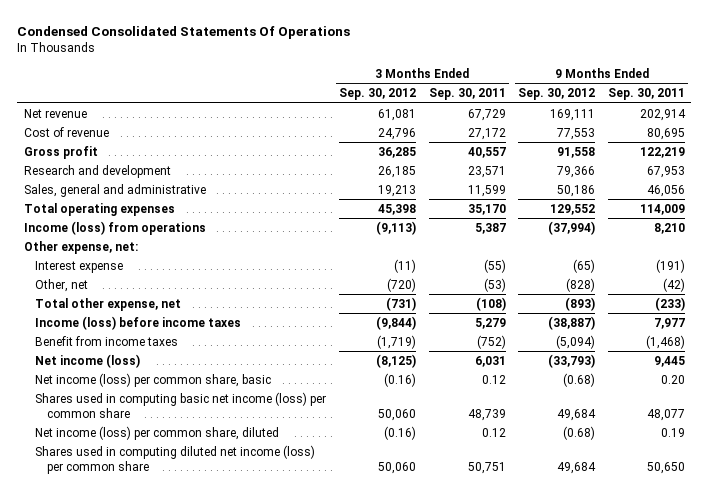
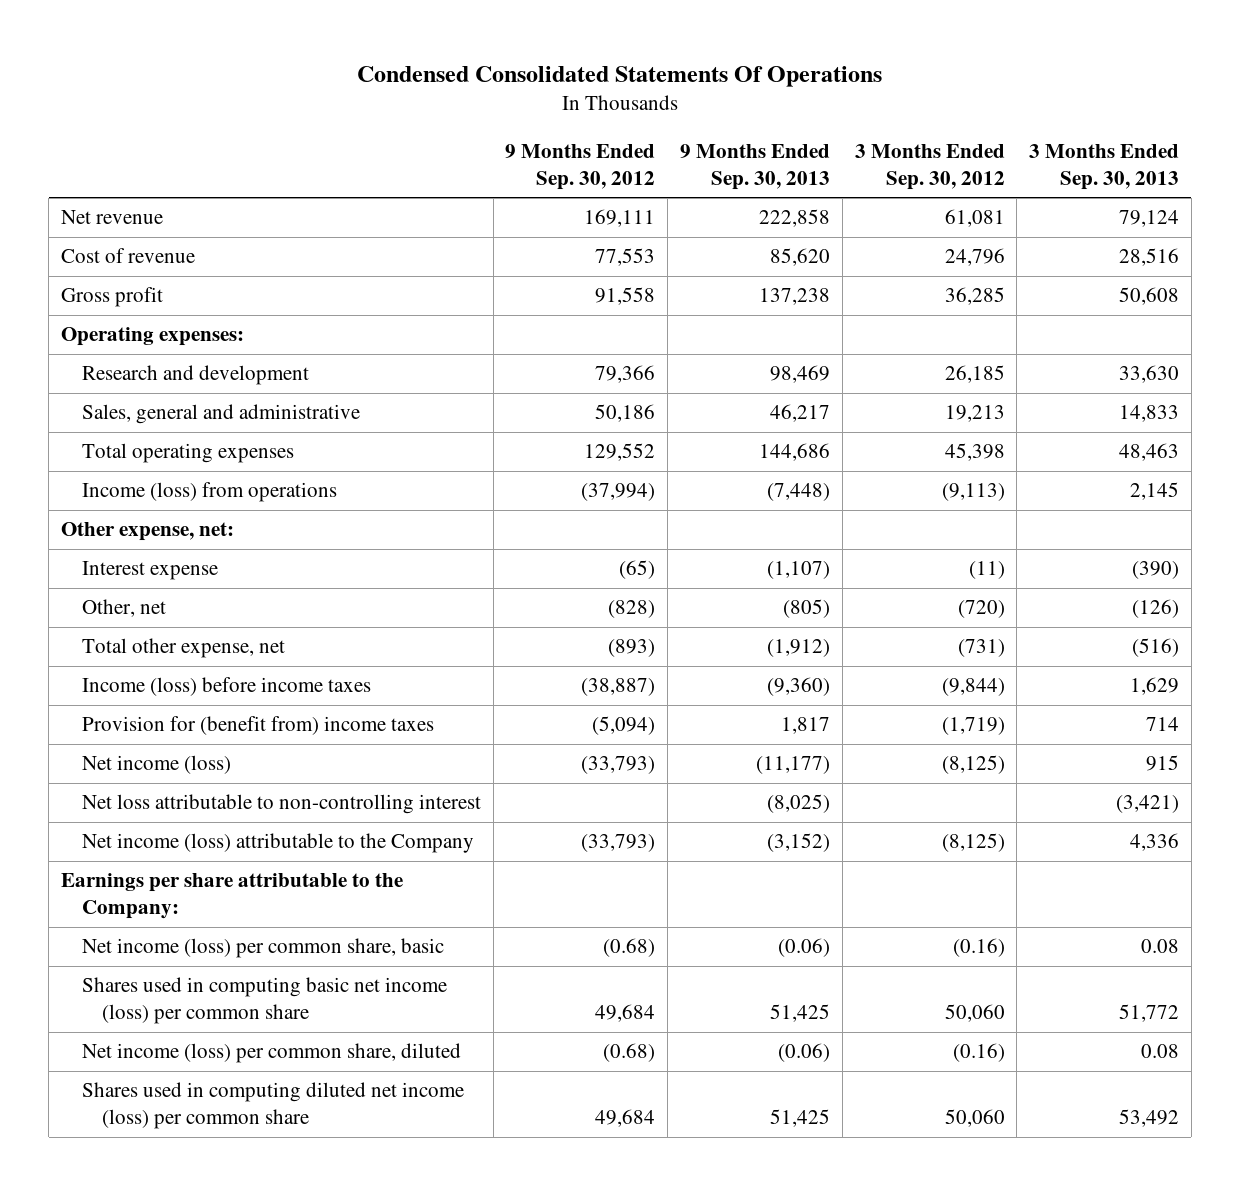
- | 3 Months Ended Sep. 30, 2012 | 3 Months Ended Sep. 30, 2011 | 9 Months Ended Sep. 30, 2012 | 9 Months Ended Sep. 30, 2011
+ | 9 Months Ended Sep. 30, 2012 | 9 Months Ended Sep. 30, 2013 | 3 Months Ended Sep. 30, 2012 | 3 Months Ended Sep. 30, 2013
+ Operating expenses:
- Benefit from income taxes | (1,719) | (752) | (5,094) | (1,468)
+ Provision for (benefit from) income taxes | (5,094) | 1,817 | (1,719) | 714
+ Net loss attributable to non-controlling interest | | (8,025) | | (3,421)
+ Net income (loss) attributable to the Company | (33,793) | (3,152) | (8,125) | 4,336
+ Earnings per share attributable to the Company:

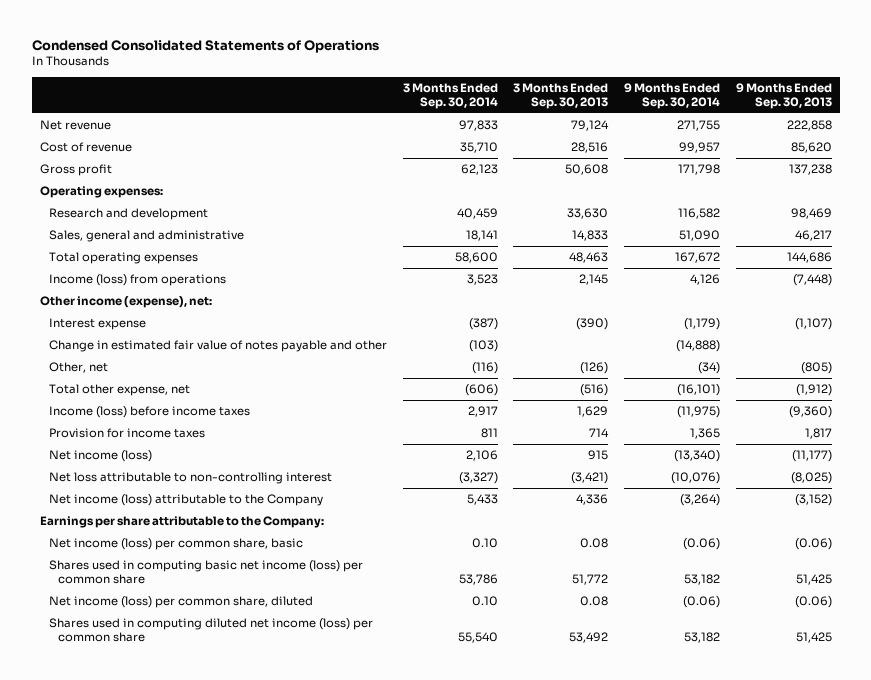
- Condensed Consolidated Statements Of Operations
+ Condensed Consolidated Statements of Operations
- | 9 Months Ended Sep. 30, 2012 | 9 Months Ended Sep. 30, 2013 | 3 Months Ended Sep. 30, 2012 | 3 Months Ended Sep. 30, 2013
+ | 3 Months Ended Sep. 30, 2014 | 3 Months Ended Sep. 30, 2013 | 9 Months Ended Sep. 30, 2014 | 9 Months Ended Sep. 30, 2013
- Other expense, net:
+ Other income (expense), net:
+ Change in estimated fair value of notes payable and other | (103) | | (14,888) |
- Provision for (benefit from) income taxes | (5,094) | 1,817 | (1,719) | 714
+ Provision for income taxes | 811 | 714 | 1,365 | 1,817

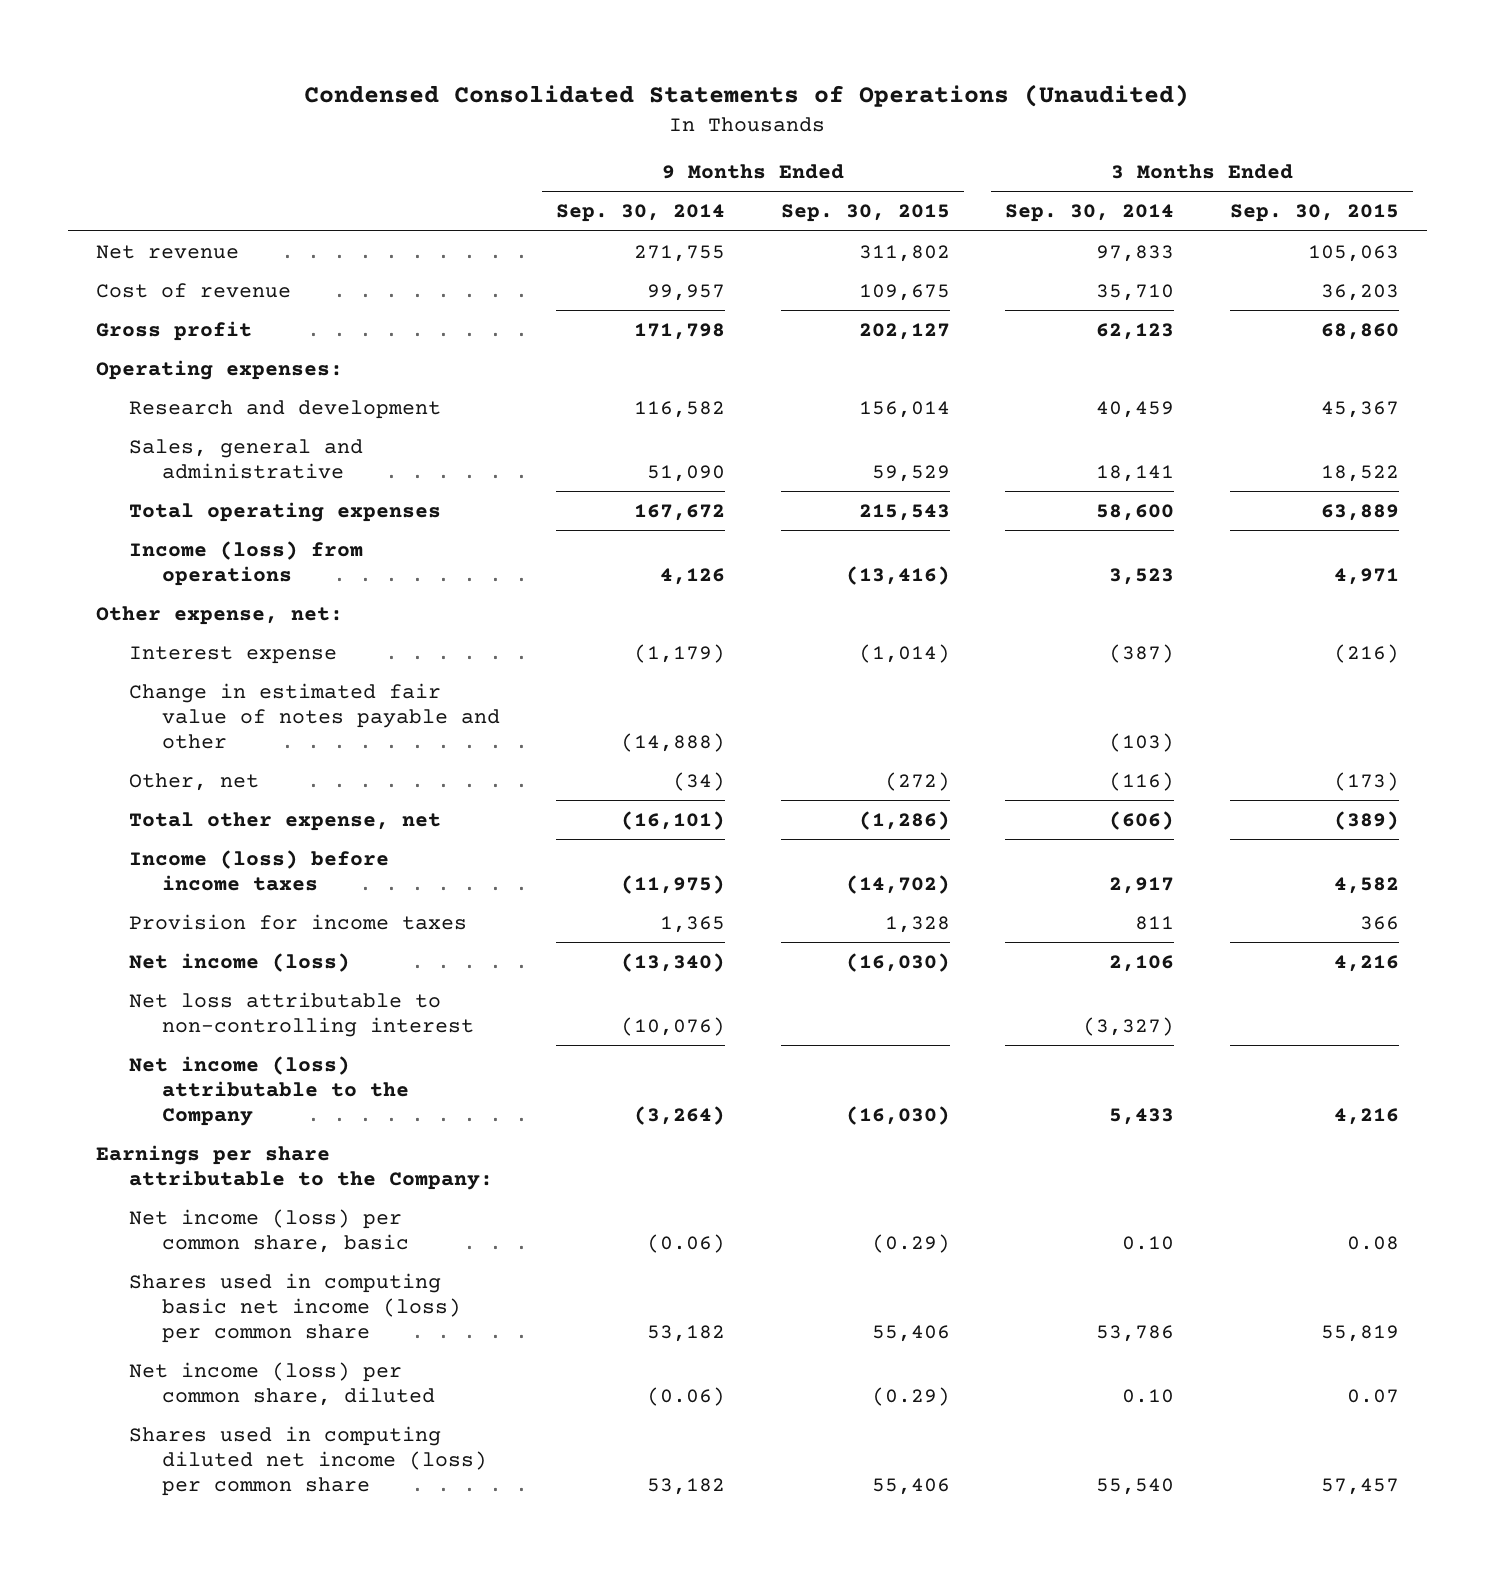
- Condensed Consolidated Statements of Operations
+ Condensed Consolidated Statements of Operations (Unaudited)
- | 3 Months Ended Sep. 30, 2014 | 3 Months Ended Sep. 30, 2013 | 9 Months Ended Sep. 30, 2014 | 9 Months Ended Sep. 30, 2013
+ | 9 Months Ended Sep. 30, 2014 | 9 Months Ended Sep. 30, 2015 | 3 Months Ended Sep. 30, 2014 | 3 Months Ended Sep. 30, 2015
- Other income (expense), net:
+ Other expense, net:

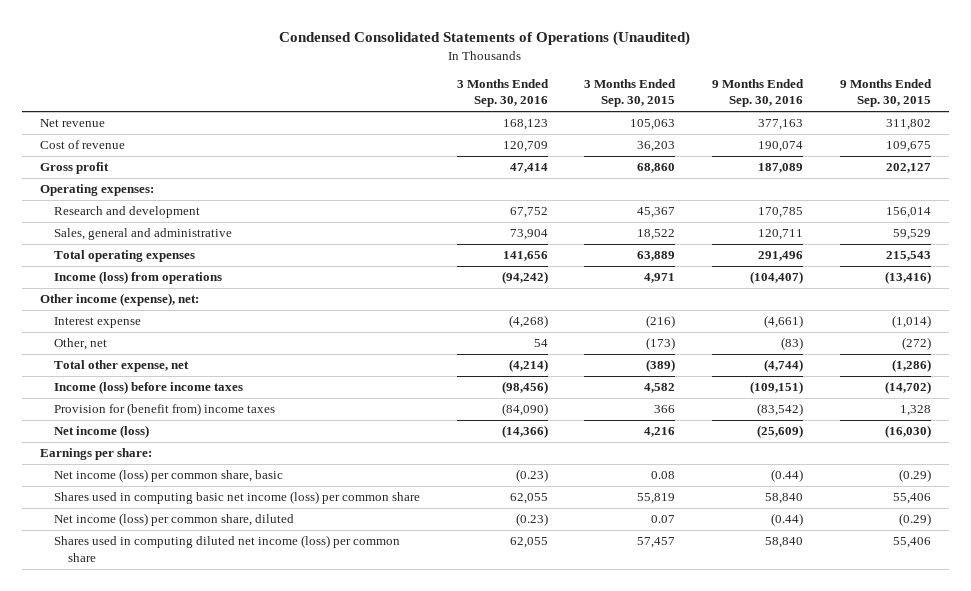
- | 9 Months Ended Sep. 30, 2014 | 9 Months Ended Sep. 30, 2015 | 3 Months Ended Sep. 30, 2014 | 3 Months Ended Sep. 30, 2015
+ | 3 Months Ended Sep. 30, 2016 | 3 Months Ended Sep. 30, 2015 | 9 Months Ended Sep. 30, 2016 | 9 Months Ended Sep. 30, 2015
- Other expense, net:
+ Other income (expense), net:
- Change in estimated fair value of notes payable and other | (14,888) | | (103) |
- Provision for income taxes | 1,365 | 1,328 | 811 | 366
+ Provision for (benefit from) income taxes | (84,090) | 366 | (83,542) | 1,328
- Net loss attributable to non-controlling interest | (10,076) | | (3,327) |
- Net income (loss) attributable to the Company | (3,264) | (16,030) | 5,433 | 4,216
- Earnings per share attributable to the Company:
+ Earnings per share:

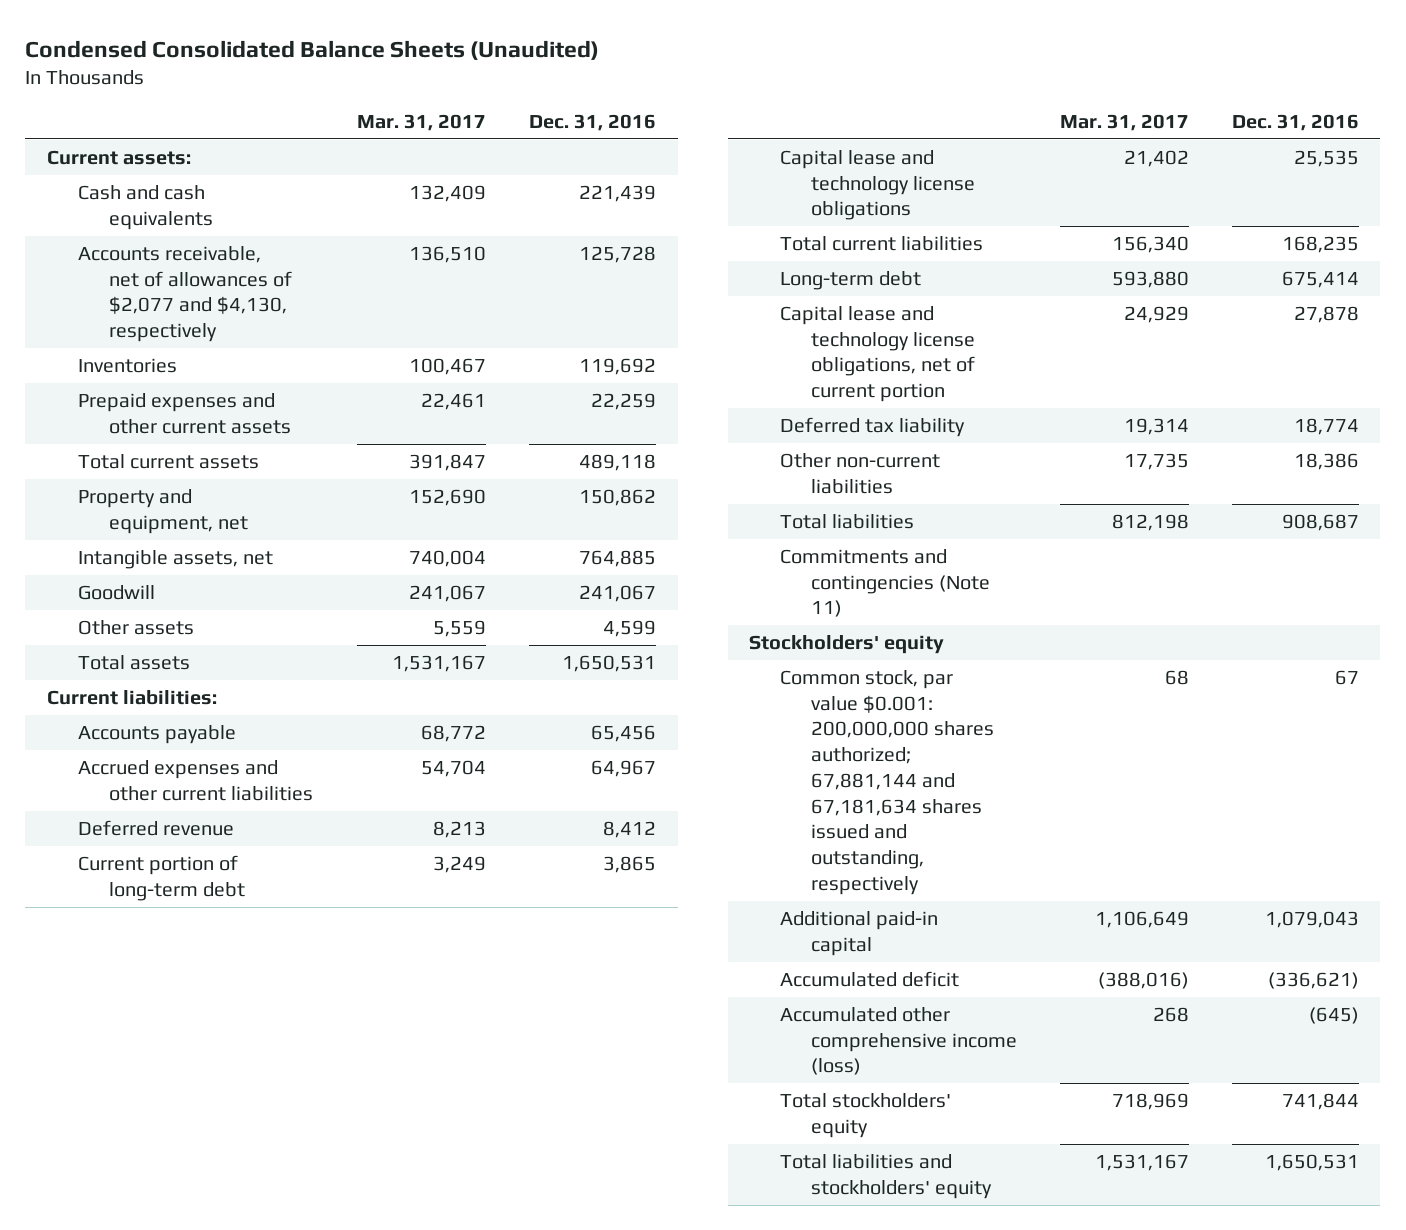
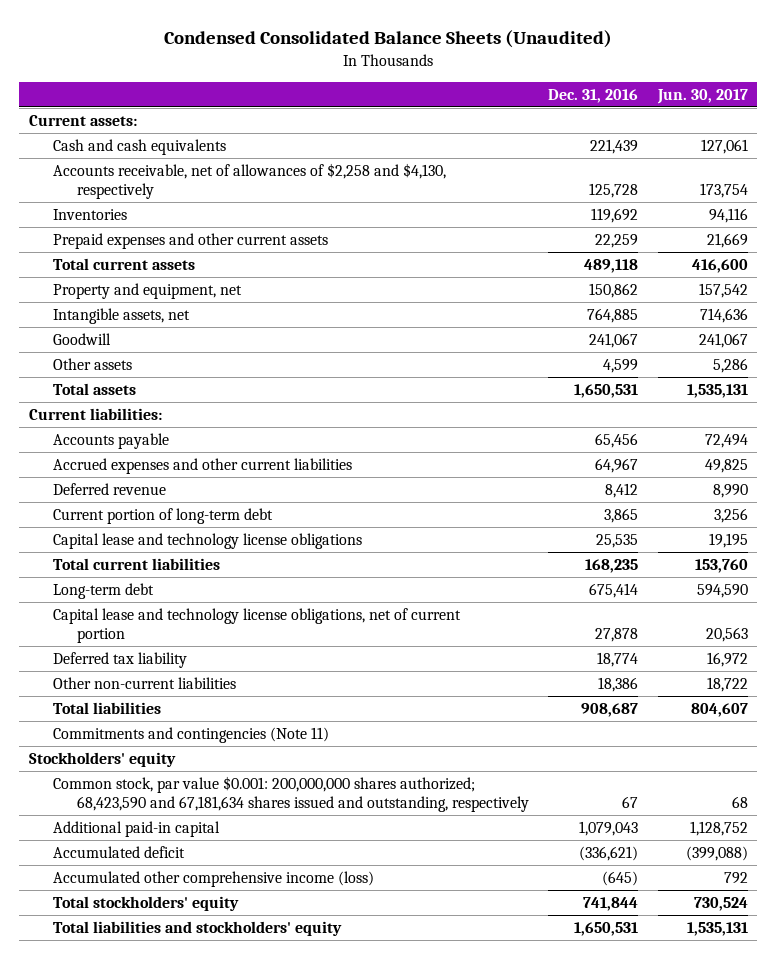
- | Mar. 31, 2017 | Dec. 31, 2016
+ | Dec. 31, 2016 | Jun. 30, 2017
- Accounts receivable, net of allowances of $2,077 and $4,130, respectively | 136,510 | 125,728
+ Accounts receivable, net of allowances of $2,258 and $4,130, respectively | 125,728 | 173,754
- Common stock, par value $0.001: 200,000,000 shares authorized; 67,881,144 and 67,181,634 shares issued and outstanding, respectively | 68 | 67
+ Common stock, par value $0.001: 200,000,000 shares authorized; 68,423,590 and 67,181,634 shares issued and outstanding, respectively | 67 | 68

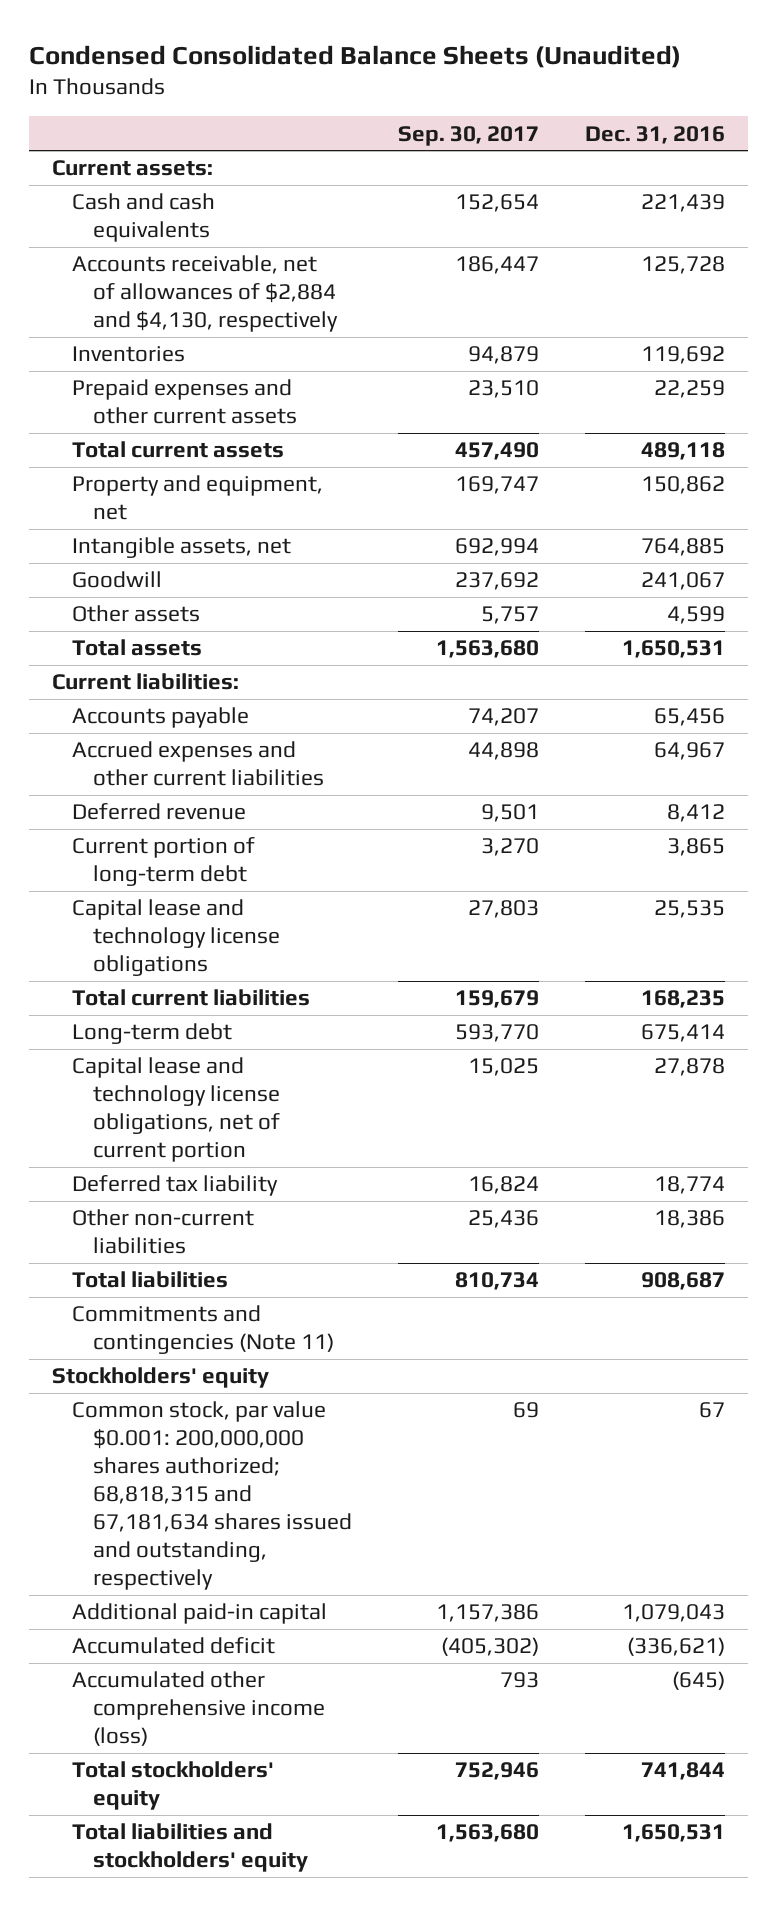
- | Dec. 31, 2016 | Jun. 30, 2017
+ | Sep. 30, 2017 | Dec. 31, 2016
- Accounts receivable, net of allowances of $2,258 and $4,130, respectively | 125,728 | 173,754
+ Accounts receivable, net of allowances of $2,884 and $4,130, respectively | 186,447 | 125,728
- Common stock, par value $0.001: 200,000,000 shares authorized; 68,423,590 and 67,181,634 shares issued and outstanding, respectively | 67 | 68
+ Common stock, par value $0.001: 200,000,000 shares authorized; 68,818,315 and 67,181,634 shares issued and outstanding, respectively | 69 | 67

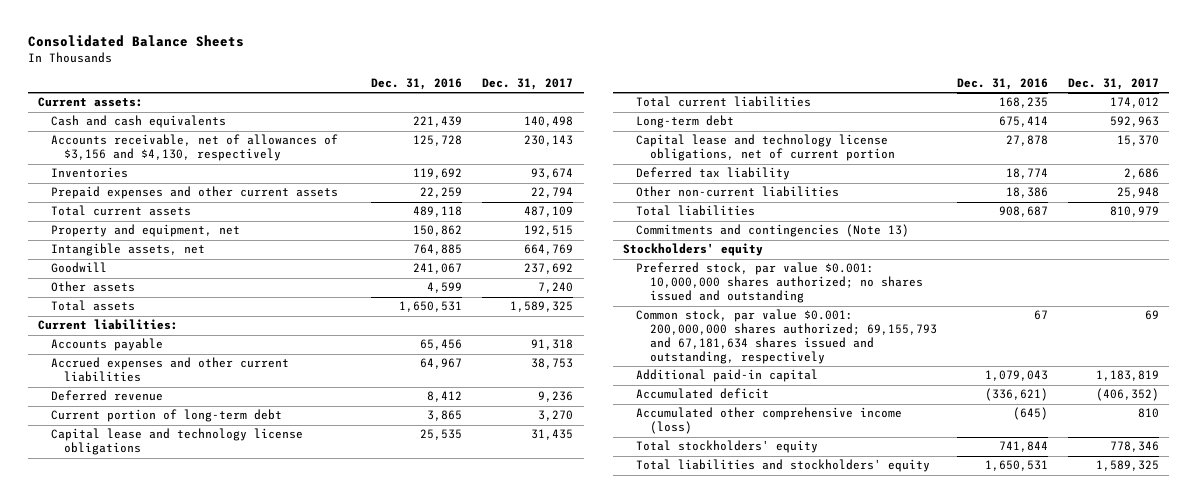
- Condensed Consolidated Balance Sheets (Unaudited)
+ Consolidated Balance Sheets
- | Sep. 30, 2017 | Dec. 31, 2016
+ | Dec. 31, 2016 | Dec. 31, 2017
- Accounts receivable, net of allowances of $2,884 and $4,130, respectively | 186,447 | 125,728
+ Accounts receivable, net of allowances of $3,156 and $4,130, respectively | 125,728 | 230,143
- Commitments and contingencies (Note 11)
+ Commitments and contingencies (Note 13)
- Common stock, par value $0.001: 200,000,000 shares authorized; 68,818,315 and 67,181,634 shares issued and outstanding, respectively | 69 | 67
+ Preferred stock, par value $0.001: 10,000,000 shares authorized; no shares issued and outstanding
+ Common stock, par value $0.001: 200,000,000 shares authorized; 69,155,793 and 67,181,634 shares issued and outstanding, respectively | 67 | 69

